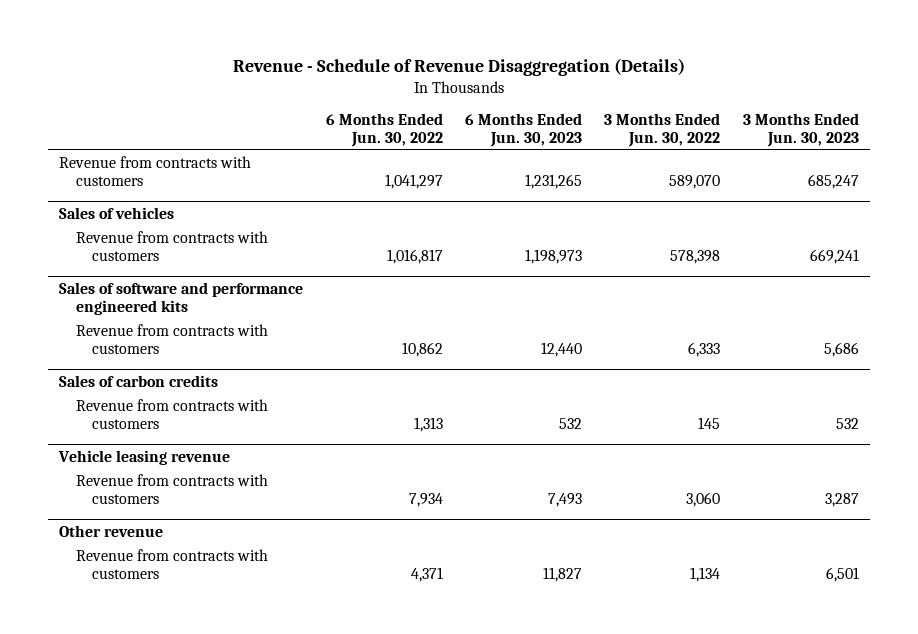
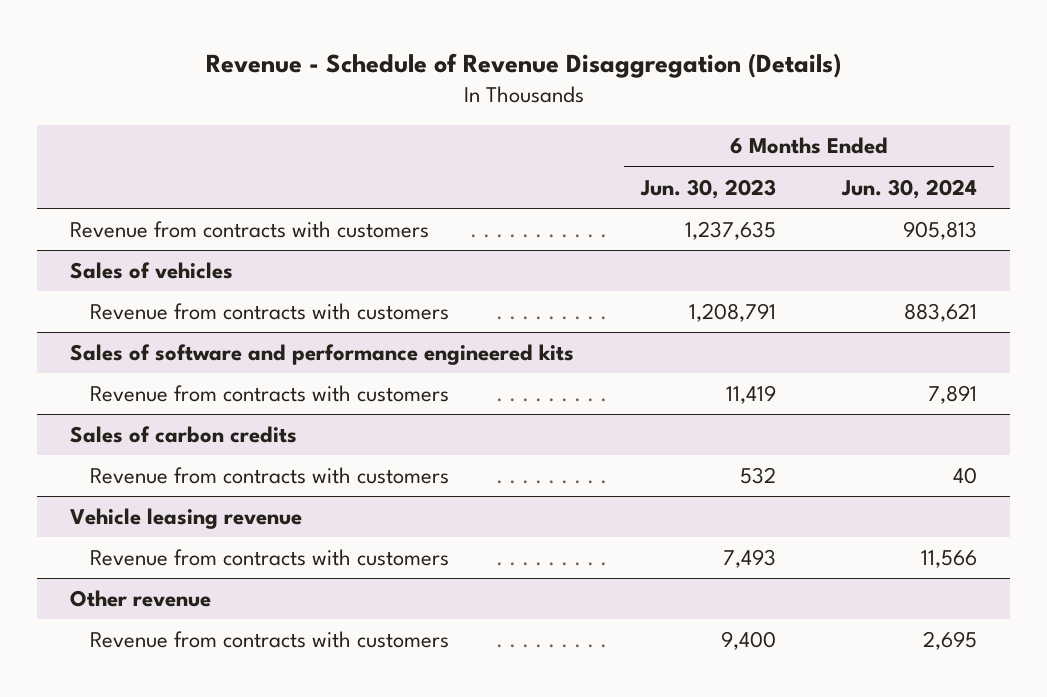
- | 6 Months Ended Jun. 30, 2022 | 6 Months Ended Jun. 30, 2023 | 3 Months Ended Jun. 30, 2022 | 3 Months Ended Jun. 30, 2023
+ | 6 Months Ended Jun. 30, 2023 | 6 Months Ended Jun. 30, 2024
- Revenue from contracts with customers | 1,041,297 | 1,231,265 | 589,070 | 685,247
+ Revenue from contracts with customers | 1,237,635 | 905,813
@ Sales of vehicles
- Revenue from contracts with customers | 1,016,817 | 1,198,973 | 578,398 | 669,241
+ Revenue from contracts with customers | 1,208,791 | 883,621
@ Sales of software and performance engineered kits
- Revenue from contracts with customers | 10,862 | 12,440 | 6,333 | 5,686
+ Revenue from contracts with customers | 11,419 | 7,891
@ Other revenue
- Revenue from contracts with customers | 4,371 | 11,827 | 1,134 | 6,501
+ Revenue from contracts with customers | 9,400 | 2,695

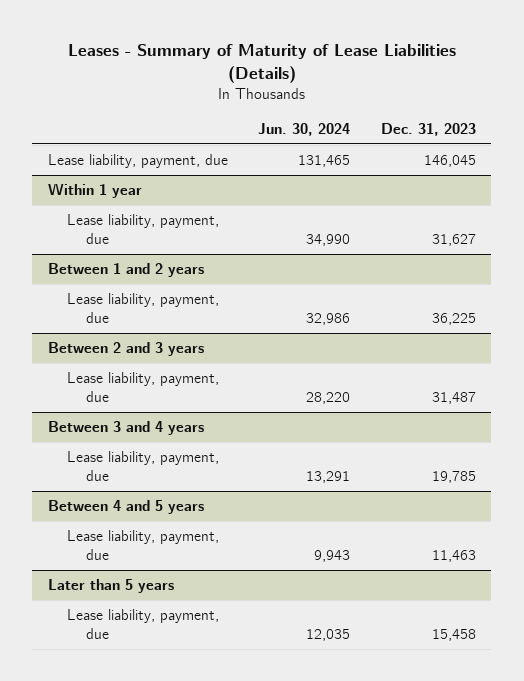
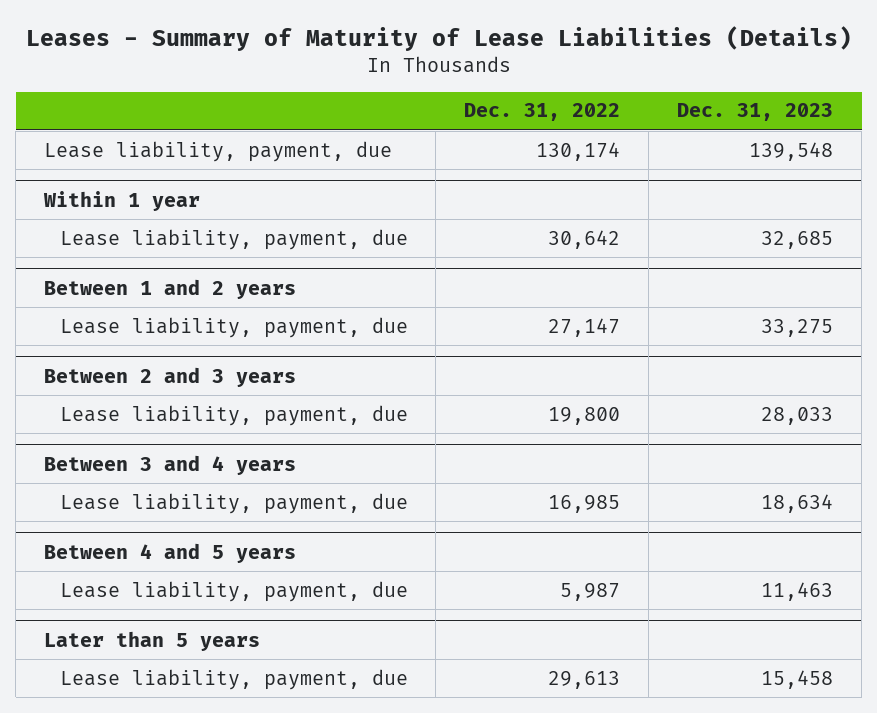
- | Jun. 30, 2024 | Dec. 31, 2023
+ | Dec. 31, 2022 | Dec. 31, 2023
- Lease liability, payment, due | 131,465 | 146,045
+ Lease liability, payment, due | 130,174 | 139,548
@ Within 1 year
- Lease liability, payment, due | 34,990 | 31,627
+ Lease liability, payment, due | 30,642 | 32,685
@ Between 1 and 2 years
- Lease liability, payment, due | 32,986 | 36,225
+ Lease liability, payment, due | 27,147 | 33,275
@ Between 2 and 3 years
- Lease liability, payment, due | 28,220 | 31,487
+ Lease liability, payment, due | 19,800 | 28,033
@ Between 3 and 4 years
- Lease liability, payment, due | 13,291 | 19,785
+ Lease liability, payment, due | 16,985 | 18,634

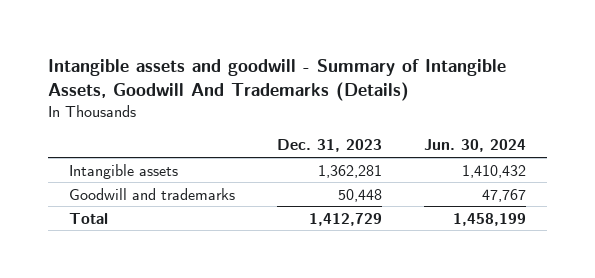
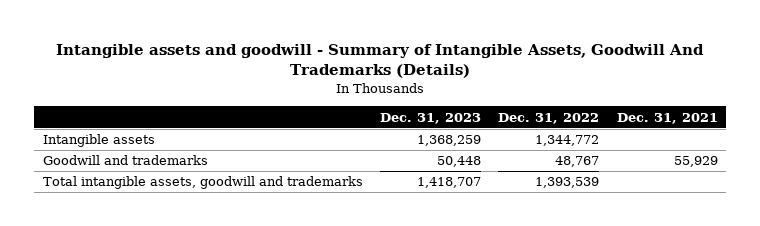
- | Dec. 31, 2023 | Jun. 30, 2024
+ | Dec. 31, 2023 | Dec. 31, 2022 | Dec. 31, 2021
- Intangible assets | 1,362,281 | 1,410,432
+ Intangible assets | 1,368,259 | 1,344,772 |
- Total | 1,412,729 | 1,458,199
+ Total intangible assets, goodwill and trademarks | 1,418,707 | 1,393,539 |

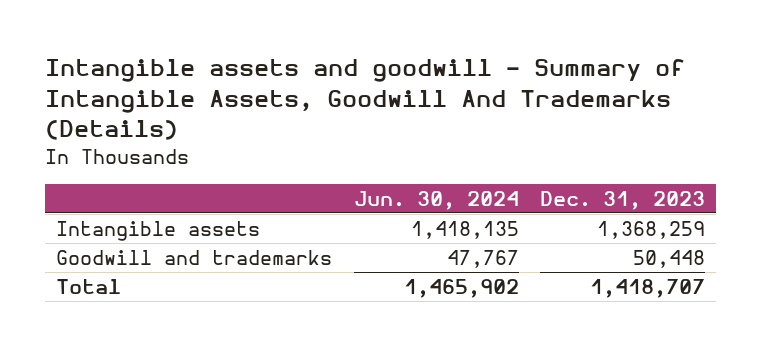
- | Dec. 31, 2023 | Dec. 31, 2022 | Dec. 31, 2021
+ | Jun. 30, 2024 | Dec. 31, 2023
- Total intangible assets, goodwill and trademarks | 1,418,707 | 1,393,539 |
+ Total | 1,465,902 | 1,418,707

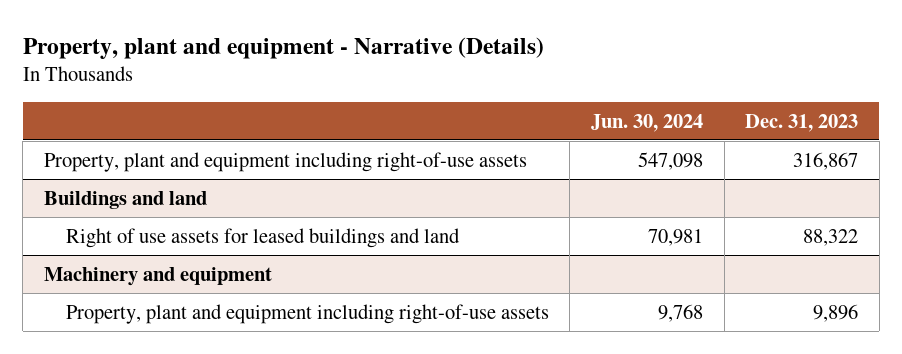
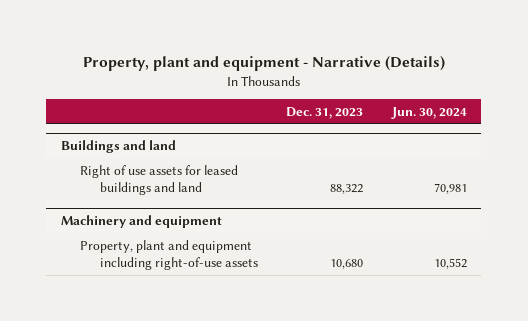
- | Jun. 30, 2024 | Dec. 31, 2023
+ | Dec. 31, 2023 | Jun. 30, 2024
- Property, plant and equipment including right-of-use assets | 547,098 | 316,867
@ Machinery and equipment
- Property, plant and equipment including right-of-use assets | 9,768 | 9,896
+ Property, plant and equipment including right-of-use assets | 10,680 | 10,552

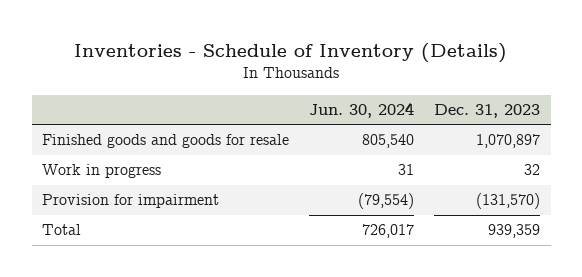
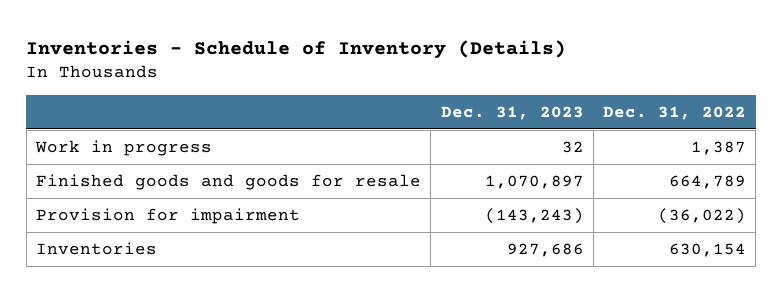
- | Jun. 30, 2024 | Dec. 31, 2023
+ | Dec. 31, 2023 | Dec. 31, 2022
- Provision for impairment | (79,554) | (131,570)
- Total | 726,017 | 939,359
moved down: Finished goods and goods for resale | 1,070,897 | 664,789
+ Provision for impairment | (143,243) | (36,022)
+ Inventories | 927,686 | 630,154

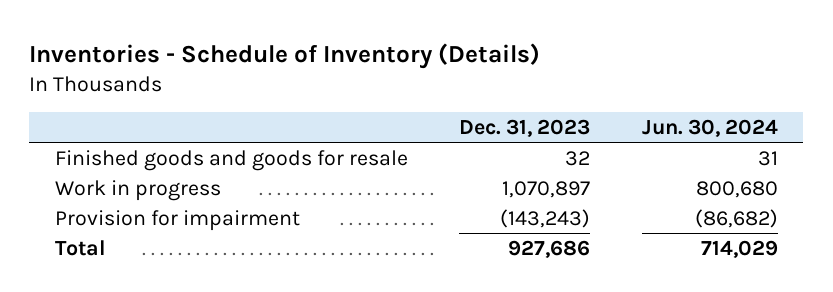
- | Dec. 31, 2023 | Dec. 31, 2022
+ | Dec. 31, 2023 | Jun. 30, 2024
- Work in progress | 32 | 1,387
- Finished goods and goods for resale | 1,070,897 | 664,789
+ Finished goods and goods for resale | 32 | 31
+ Work in progress | 1,070,897 | 800,680
- Inventories | 927,686 | 630,154
+ Total | 927,686 | 714,029

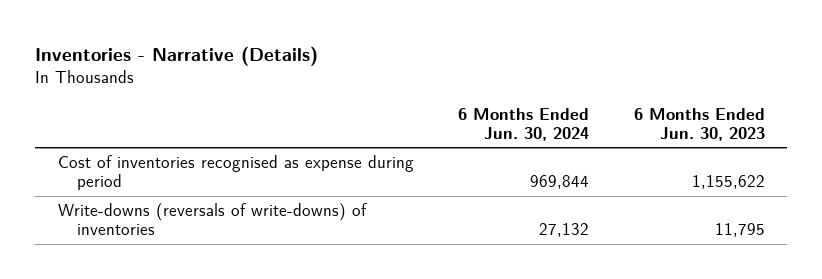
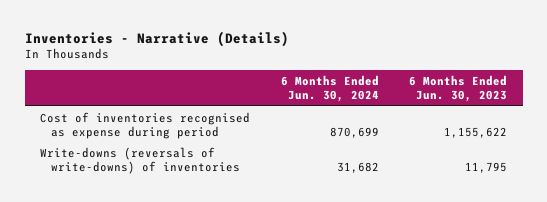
- Cost of inventories recognised as expense during period | 969,844 | 1,155,622
- Write-downs (reversals of write-downs) of inventories | 27,132 | 11,795
+ Cost of inventories recognised as expense during period | 870,699 | 1,155,622
+ Write-downs (reversals of write-downs) of inventories | 31,682 | 11,795

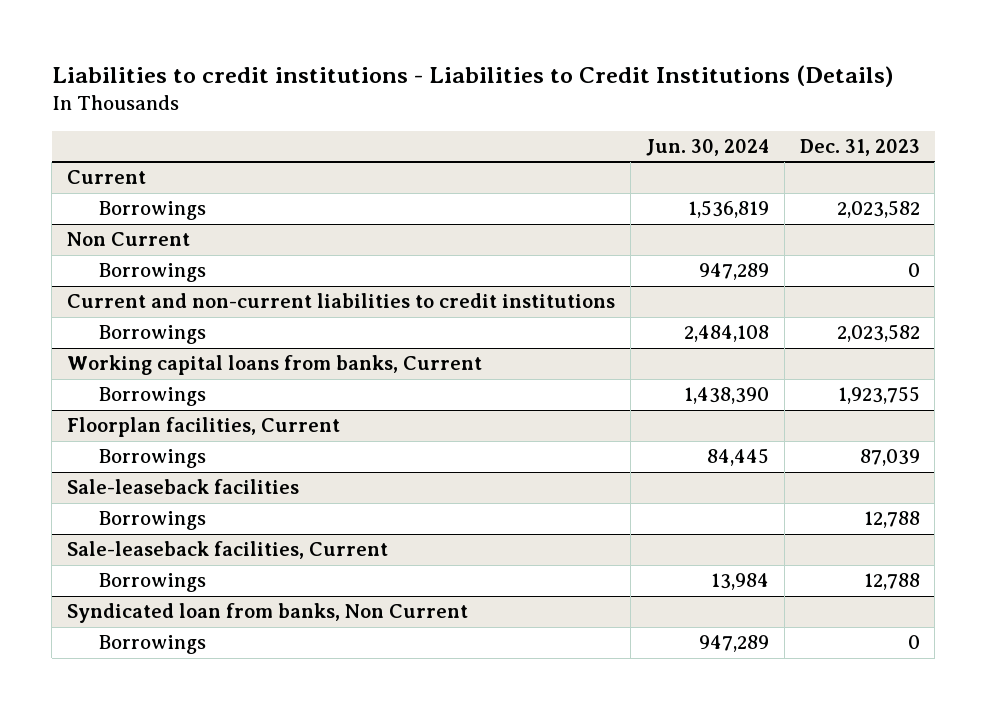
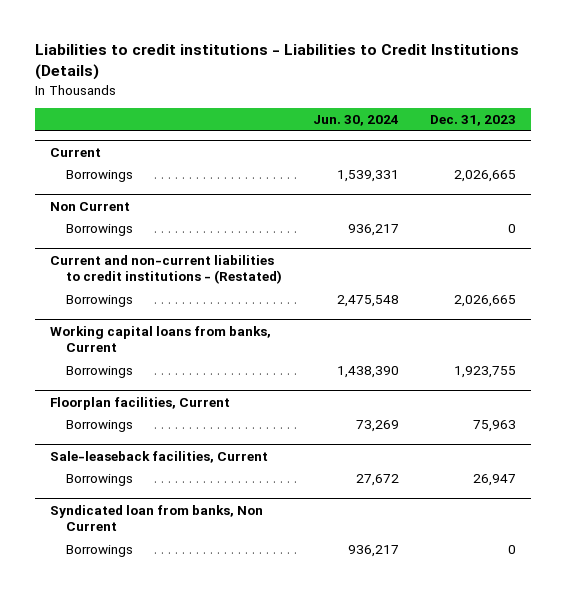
@ Current
- Borrowings | 1,536,819 | 2,023,582
+ Borrowings | 1,539,331 | 2,026,665
@ Non Current
- Borrowings | 947,289 | 0
- Current and non-current liabilities to credit institutions
- Borrowings | 2,484,108 | 2,023,582
@ Non Current
+ Borrowings | 936,217 | 0
+ Current and non-current liabilities to credit institutions - (Restated)
+ Borrowings | 2,475,548 | 2,026,665
@ Floorplan facilities, Current
- Borrowings | 84,445 | 87,039
- Sale-leaseback facilities
- Borrowings | | 12,788
@ Floorplan facilities, Current
+ Borrowings | 73,269 | 75,963
@ Sale-leaseback facilities, Current
- Borrowings | 13,984 | 12,788
+ Borrowings | 27,672 | 26,947
@ Syndicated loan from banks, Non Current
- Borrowings | 947,289 | 0
+ Borrowings | 936,217 | 0

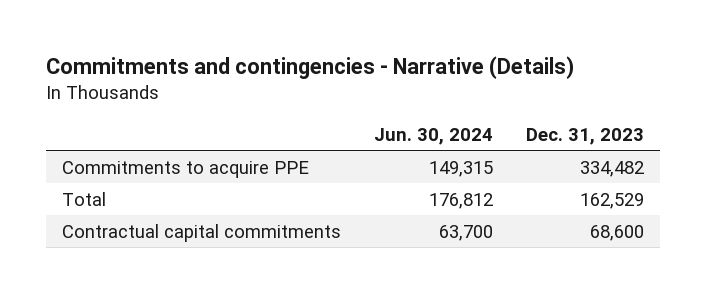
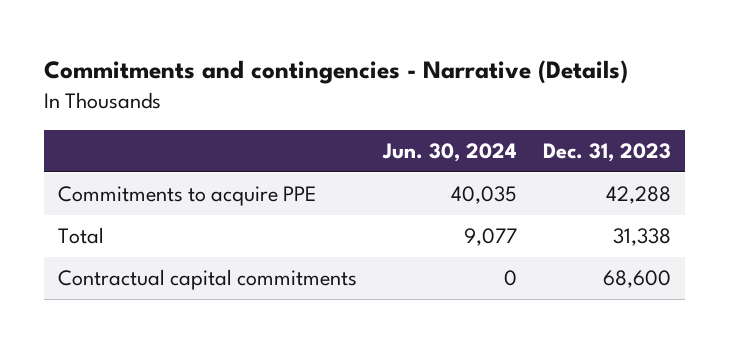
- Commitments to acquire PPE | 149,315 | 334,482
- Total | 176,812 | 162,529
- Contractual capital commitments | 63,700 | 68,600
+ Commitments to acquire PPE | 40,035 | 42,288
+ Total | 9,077 | 31,338
+ Contractual capital commitments | 0 | 68,600

